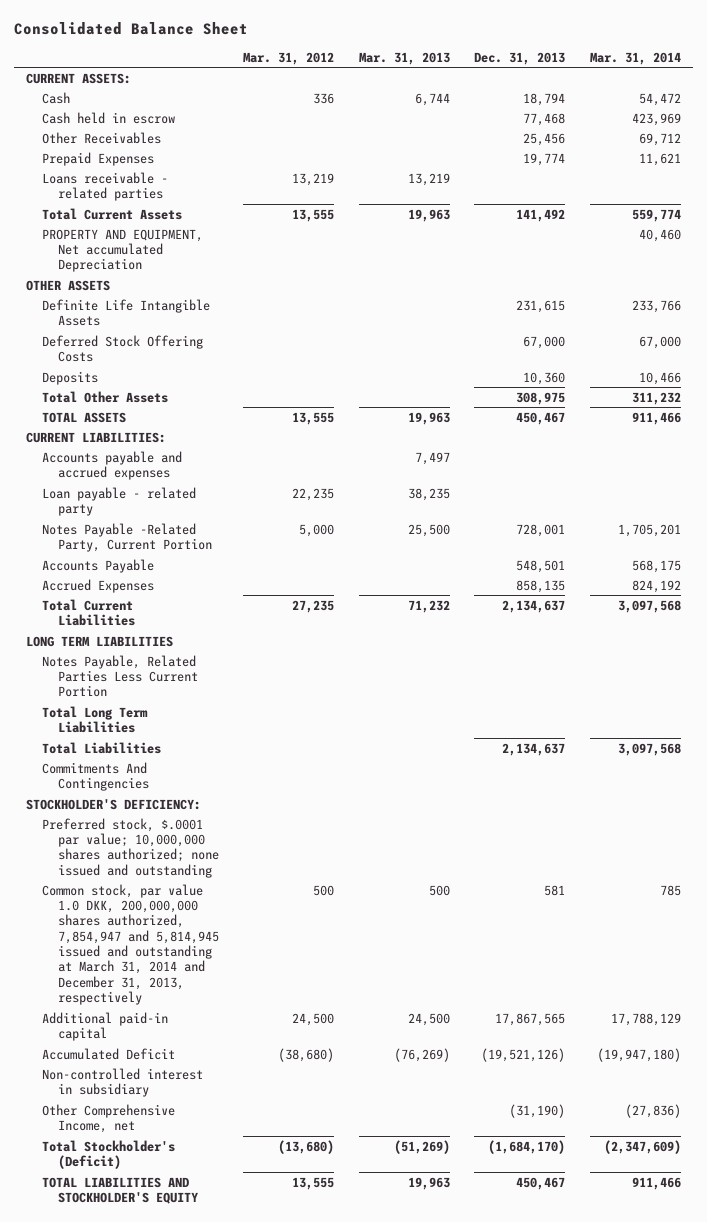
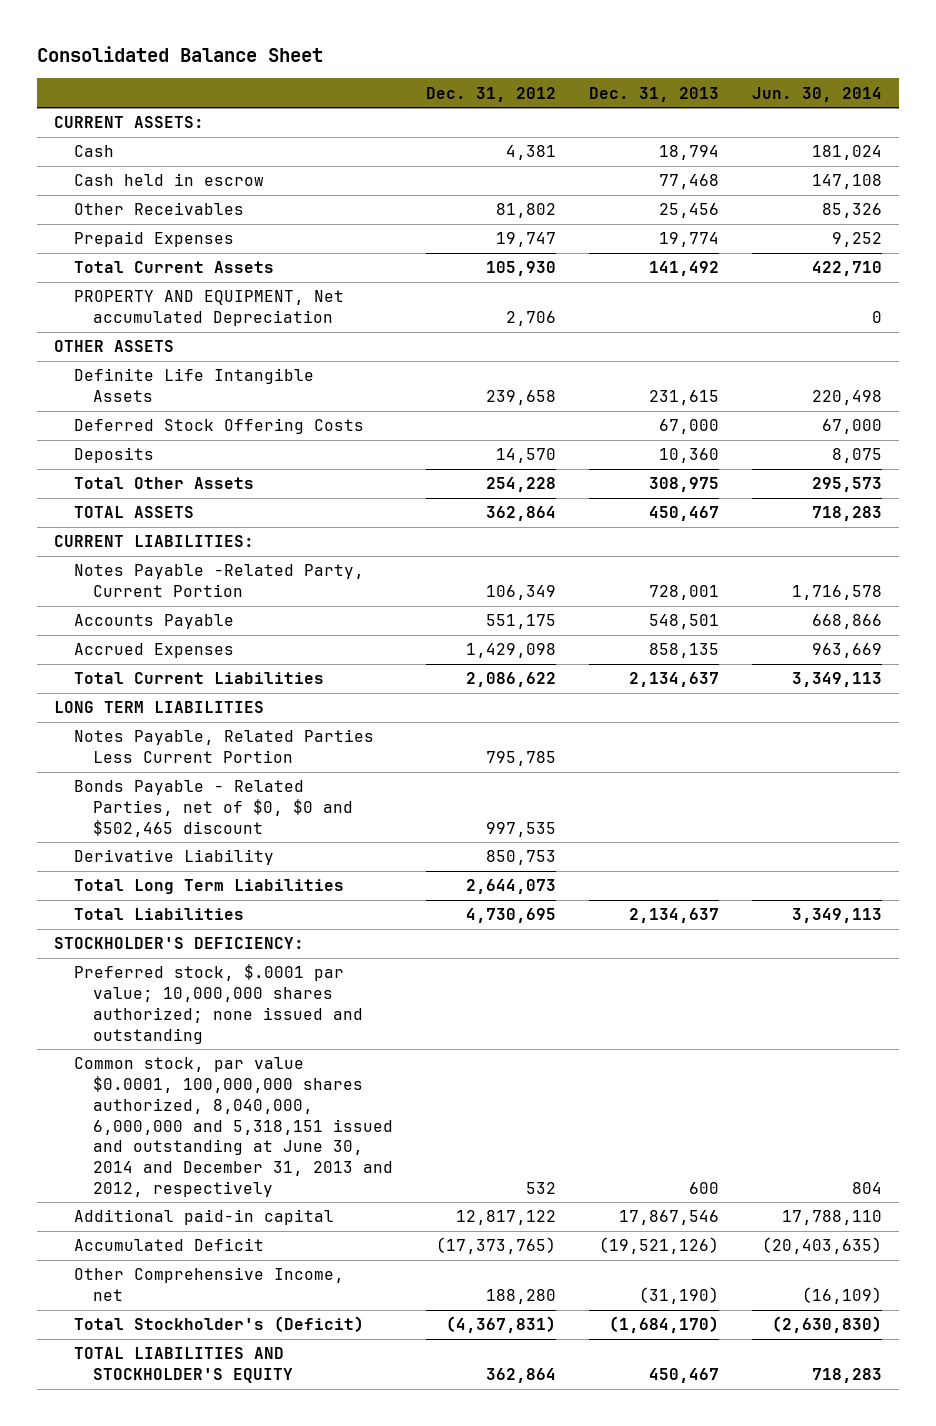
- | Mar. 31, 2012 | Mar. 31, 2013 | Dec. 31, 2013 | Mar. 31, 2014
+ | Dec. 31, 2012 | Dec. 31, 2013 | Jun. 30, 2014
- Loans receivable - related parties | 13,219 | 13,219 | |
- Accounts payable and accrued expenses | | 7,497 | |
- Loan payable - related party | 22,235 | 38,235 | |
+ Bonds Payable - Related Parties, net of $0, $0 and $502,465 discount | 997,535 | |
+ Derivative Liability | 850,753 | |
- Commitments And Contingencies
- Common stock, par value 1.0 DKK, 200,000,000 shares authorized, 7,854,947 and 5,814,945 issued and outstanding at March 31, 2014 and December 31, 2013, respectively | 500 | 500 | 581 | 785
- Additional paid-in capital | 24,500 | 24,500 | 17,867,565 | 17,788,129
+ Common stock, par value $0.0001, 100,000,000 shares authorized, 8,040,000, 6,000,000 and 5,318,151 issued and outstanding at June 30, 2014 and December 31, 2013 and 2012, respectively | 532 | 600 | 804
+ Additional paid-in capital | 12,817,122 | 17,867,546 | 17,788,110
- Non-controlled interest in subsidiary

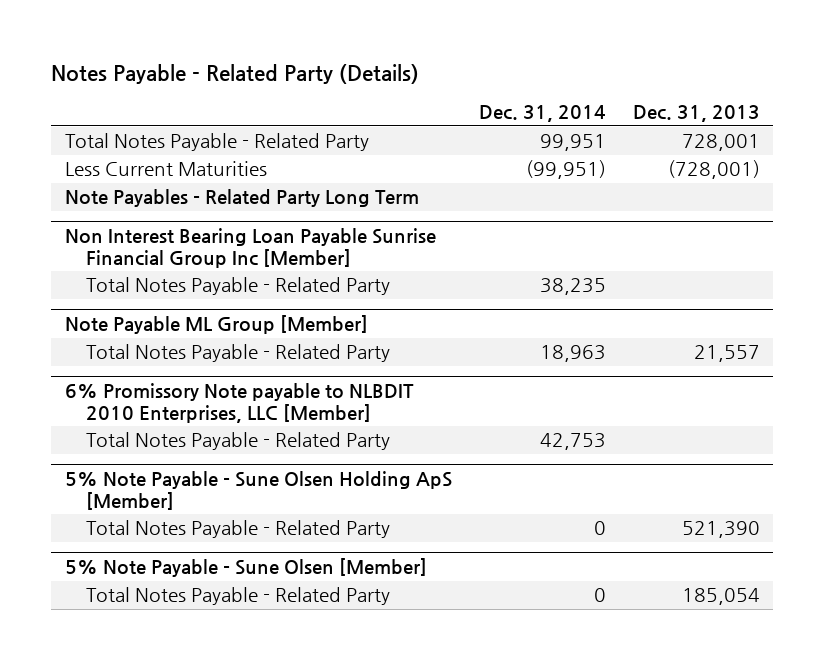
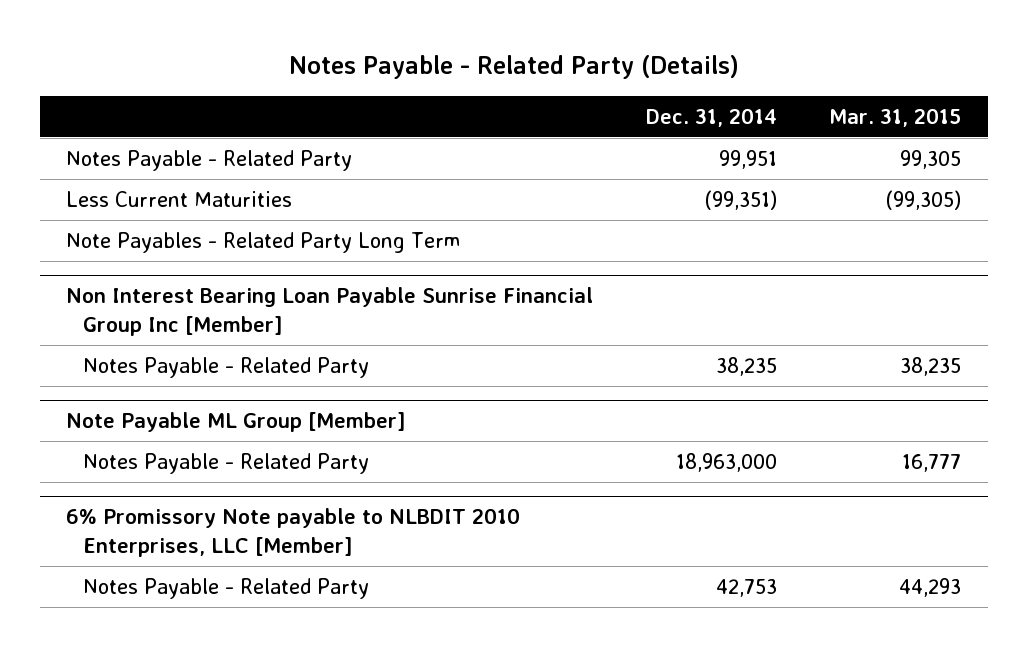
- | Dec. 31, 2014 | Dec. 31, 2013
+ | Dec. 31, 2014 | Mar. 31, 2015
- Total Notes Payable - Related Party | 99,951 | 728,001
- Less Current Maturities | (99,951) | (728,001)
+ Notes Payable - Related Party | 99,951 | 99,305
+ Less Current Maturities | (99,351) | (99,305)
@ Non Interest Bearing Loan Payable Sunrise Financial Group Inc [Member]
- Total Notes Payable - Related Party | 38,235 |
+ Notes Payable - Related Party | 38,235 | 38,235
@ Note Payable ML Group [Member]
- Total Notes Payable - Related Party | 18,963 | 21,557
+ Notes Payable - Related Party | 18,963,000 | 16,777
@ 6% Promissory Note payable to NLBDIT 2010 Enterprises, LLC [Member]
- Total Notes Payable - Related Party | 42,753 |
- 5% Note Payable - Sune Olsen Holding ApS [Member]
- Total Notes Payable - Related Party | 0 | 521,390
- 5% Note Payable - Sune Olsen [Member]
- Total Notes Payable - Related Party | 0 | 185,054
@ 6% Promissory Note payable to NLBDIT 2010 Enterprises, LLC [Member]
+ Notes Payable - Related Party | 42,753 | 44,293

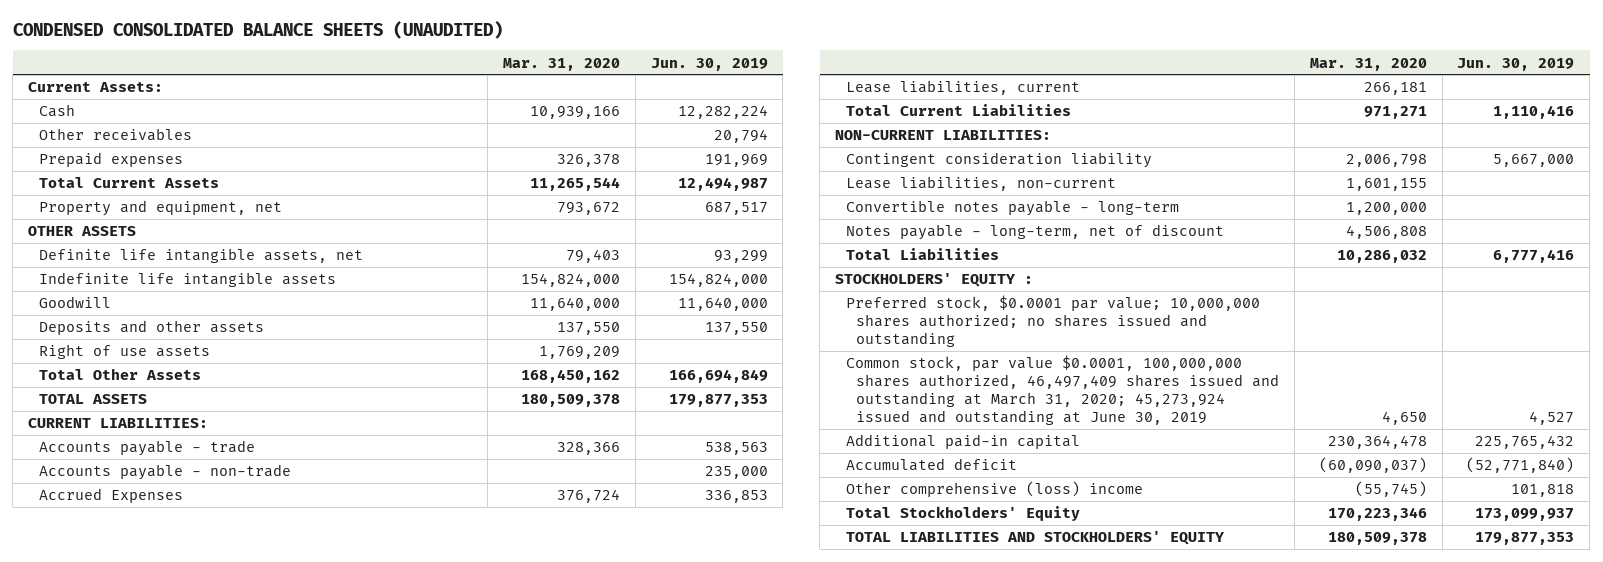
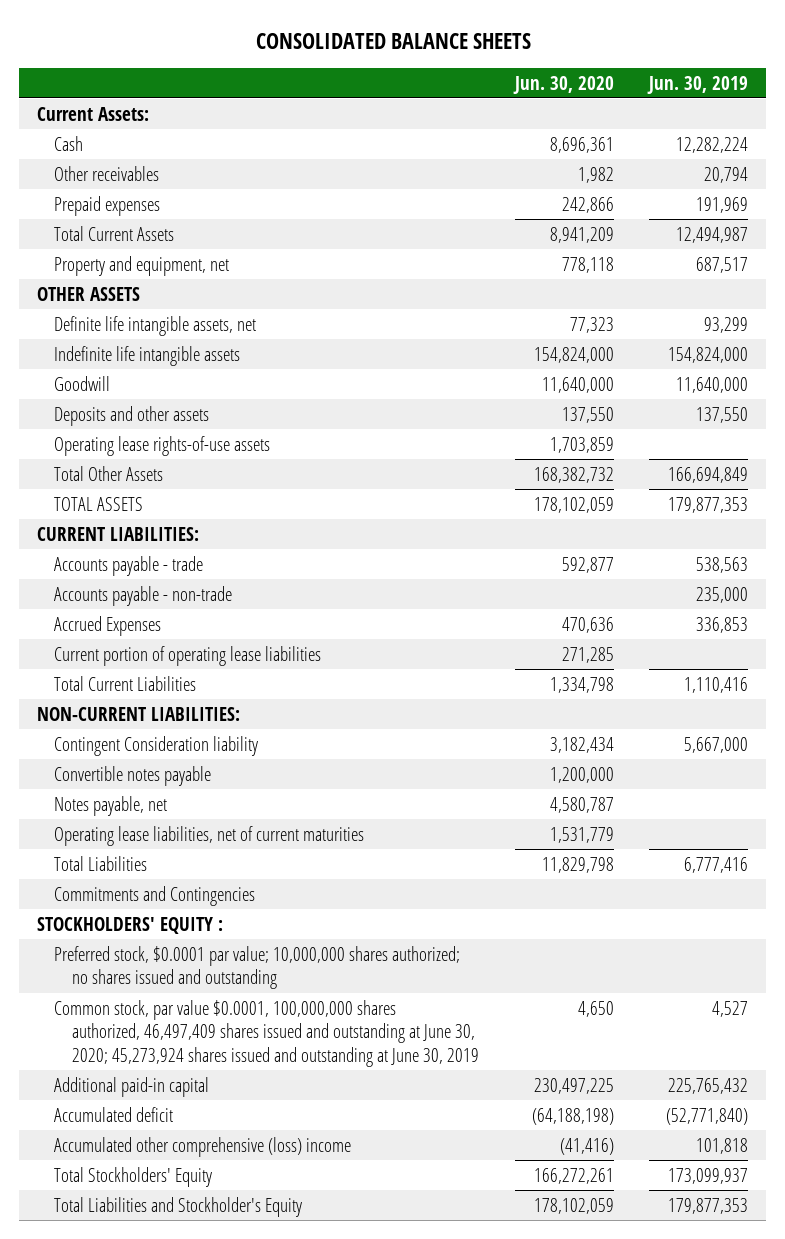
- CONDENSED CONSOLIDATED BALANCE SHEETS (UNAUDITED)
+ CONSOLIDATED BALANCE SHEETS
- | Mar. 31, 2020 | Jun. 30, 2019
+ | Jun. 30, 2020 | Jun. 30, 2019
- Right of use assets | 1,769,209 |
+ Operating lease rights-of-use assets | 1,703,859 |
- Lease liabilities, current | 266,181 |
+ Current portion of operating lease liabilities | 271,285 |
- Contingent consideration liability | 2,006,798 | 5,667,000
- Lease liabilities, non-current | 1,601,155 |
- Convertible notes payable - long-term | 1,200,000 |
- Notes payable - long-term, net of discount | 4,506,808 |
+ Contingent Consideration liability | 3,182,434 | 5,667,000
+ Convertible notes payable | 1,200,000 |
+ Notes payable, net | 4,580,787 |
+ Operating lease liabilities, net of current maturities | 1,531,779 |
+ Commitments and Contingencies
- Common stock, par value $0.0001, 100,000,000 shares authorized, 46,497,409 shares issued and outstanding at March 31, 2020; 45,273,924 issued and outstanding at June 30, 2019 | 4,650 | 4,527
+ Common stock, par value $0.0001, 100,000,000 shares authorized, 46,497,409 shares issued and outstanding at June 30, 2020; 45,273,924 shares issued and outstanding at June 30, 2019 | 4,650 | 4,527
- Other comprehensive (loss) income | (55,745) | 101,818
+ Accumulated other comprehensive (loss) income | (41,416) | 101,818
- TOTAL LIABILITIES AND STOCKHOLDERS' EQUITY | 180,509,378 | 179,877,353
+ Total Liabilities and Stockholder's Equity | 178,102,059 | 179,877,353

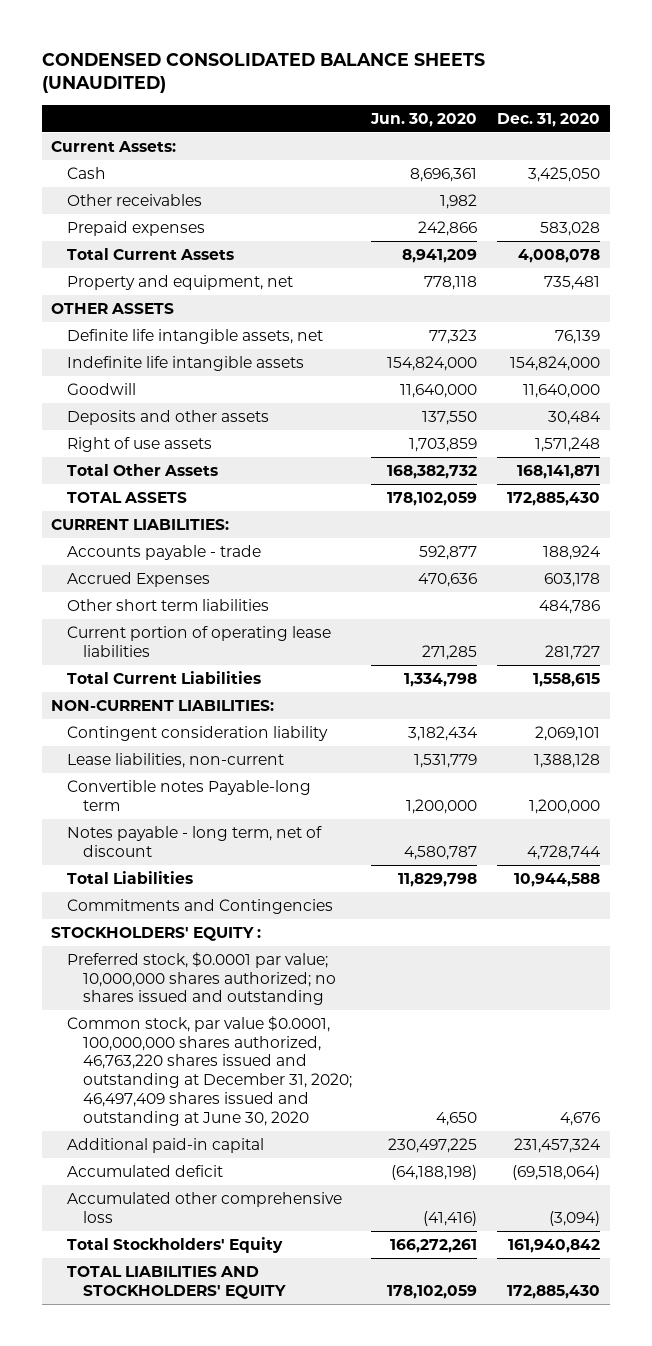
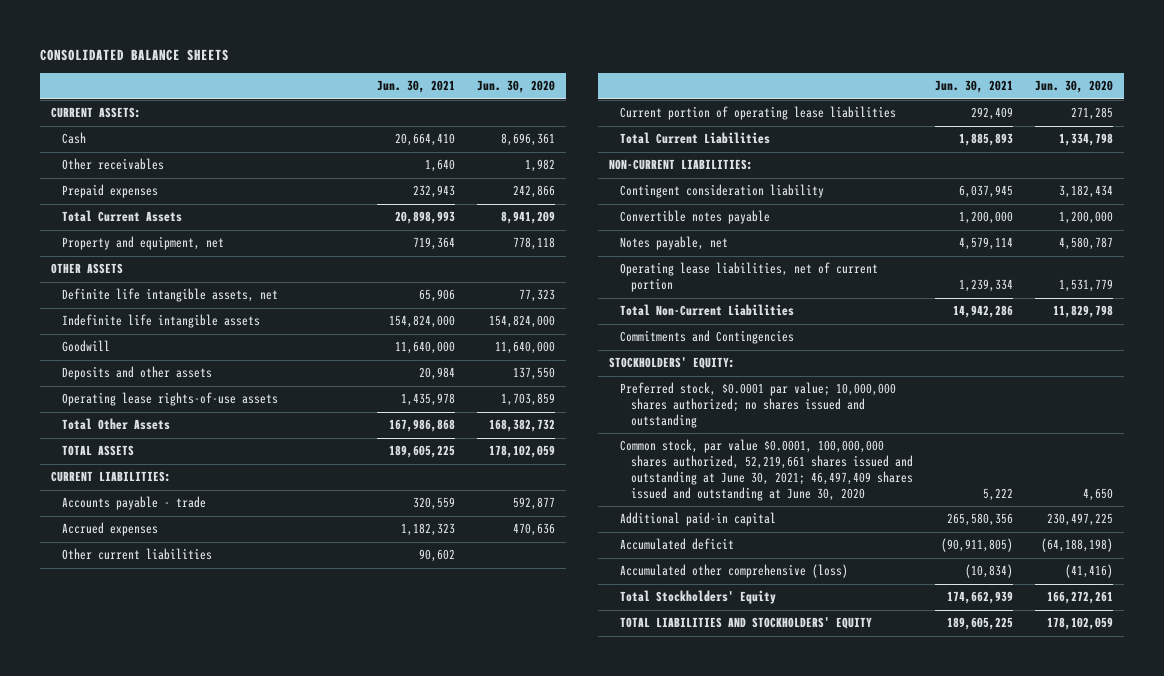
- CONDENSED CONSOLIDATED BALANCE SHEETS (UNAUDITED)
+ CONSOLIDATED BALANCE SHEETS
- | Jun. 30, 2020 | Dec. 31, 2020
+ | Jun. 30, 2021 | Jun. 30, 2020
- Current Assets:
+ CURRENT ASSETS:
- Right of use assets | 1,703,859 | 1,571,248
+ Operating lease rights-of-use assets | 1,435,978 | 1,703,859
- Accrued Expenses | 470,636 | 603,178
- Other short term liabilities | | 484,786
+ Accrued expenses | 1,182,323 | 470,636
+ Other current liabilities | 90,602 |
- Lease liabilities, non-current | 1,531,779 | 1,388,128
- Convertible notes Payable-long term | 1,200,000 | 1,200,000
- Notes payable - long term, net of discount | 4,580,787 | 4,728,744
- Total Liabilities | 11,829,798 | 10,944,588
+ Convertible notes payable | 1,200,000 | 1,200,000
+ Notes payable, net | 4,579,114 | 4,580,787
+ Operating lease liabilities, net of current portion | 1,239,334 | 1,531,779
+ Total Non-Current Liabilities | 14,942,286 | 11,829,798
- STOCKHOLDERS' EQUITY :
+ STOCKHOLDERS' EQUITY:
- Common stock, par value $0.0001, 100,000,000 shares authorized, 46,763,220 shares issued and outstanding at December 31, 2020; 46,497,409 shares issued and outstanding at June 30, 2020 | 4,650 | 4,676
+ Common stock, par value $0.0001, 100,000,000 shares authorized, 52,219,661 shares issued and outstanding at June 30, 2021; 46,497,409 shares issued and outstanding at June 30, 2020 | 5,222 | 4,650
- Accumulated other comprehensive loss | (41,416) | (3,094)
+ Accumulated other comprehensive (loss) | (10,834) | (41,416)

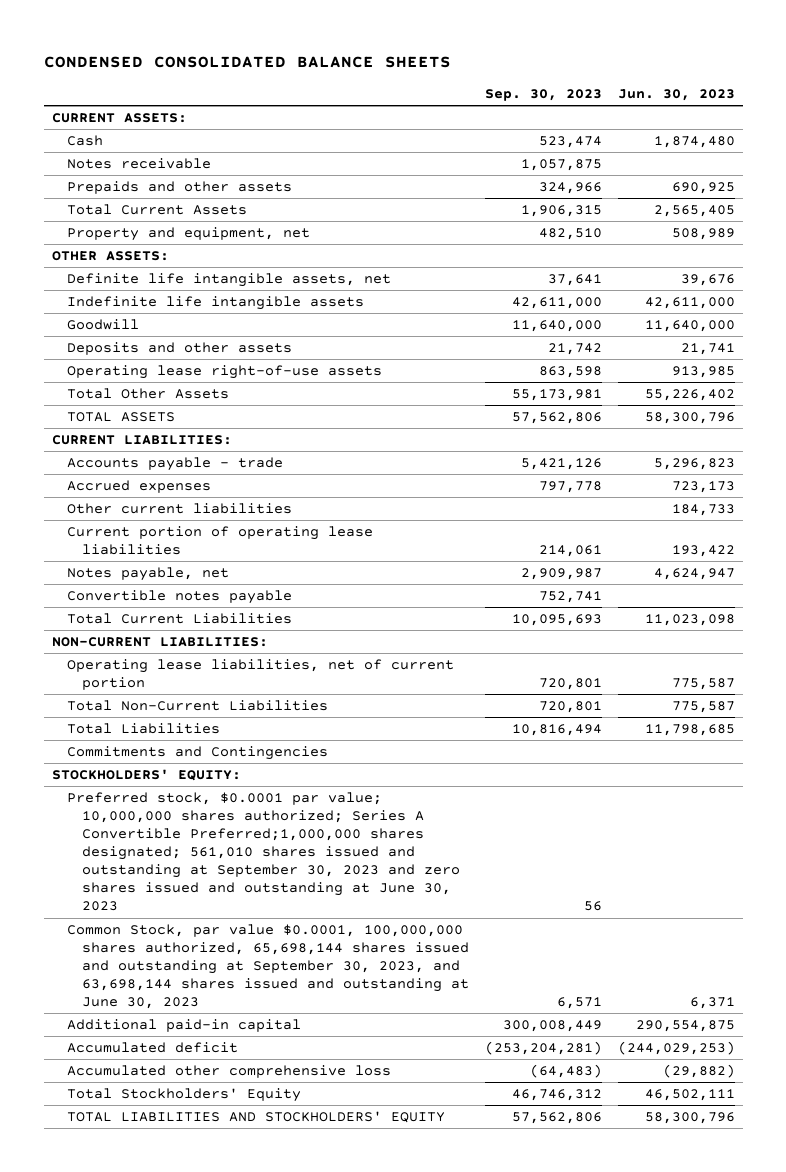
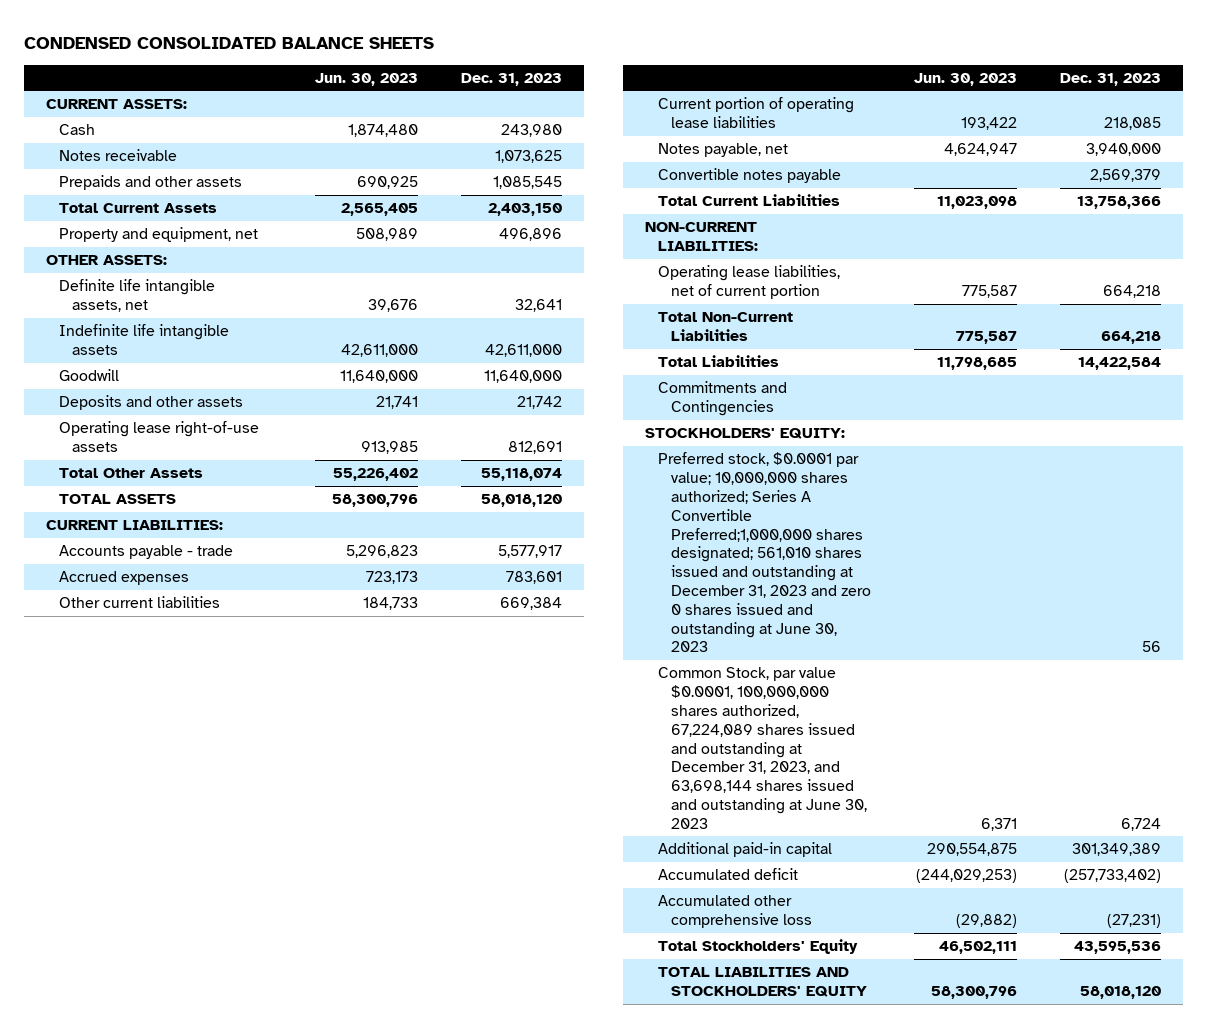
- | Sep. 30, 2023 | Jun. 30, 2023
+ | Jun. 30, 2023 | Dec. 31, 2023
- Preferred stock, $0.0001 par value; 10,000,000 shares authorized; Series A Convertible Preferred;1,000,000 shares designated; 561,010 shares issued and outstanding at September 30, 2023 and zero shares issued and outstanding at June 30, 2023 | 56 |
- Common Stock, par value $0.0001, 100,000,000 shares authorized, 65,698,144 shares issued and outstanding at September 30, 2023, and 63,698,144 shares issued and outstanding at June 30, 2023 | 6,571 | 6,371
+ Preferred stock, $0.0001 par value; 10,000,000 shares authorized; Series A Convertible Preferred;1,000,000 shares designated; 561,010 shares issued and outstanding at December 31, 2023 and zero 0 shares issued and outstanding at June 30, 2023 | | 56
+ Common Stock, par value $0.0001, 100,000,000 shares authorized, 67,224,089 shares issued and outstanding at December 31, 2023, and 63,698,144 shares issued and outstanding at June 30, 2023 | 6,371 | 6,724

